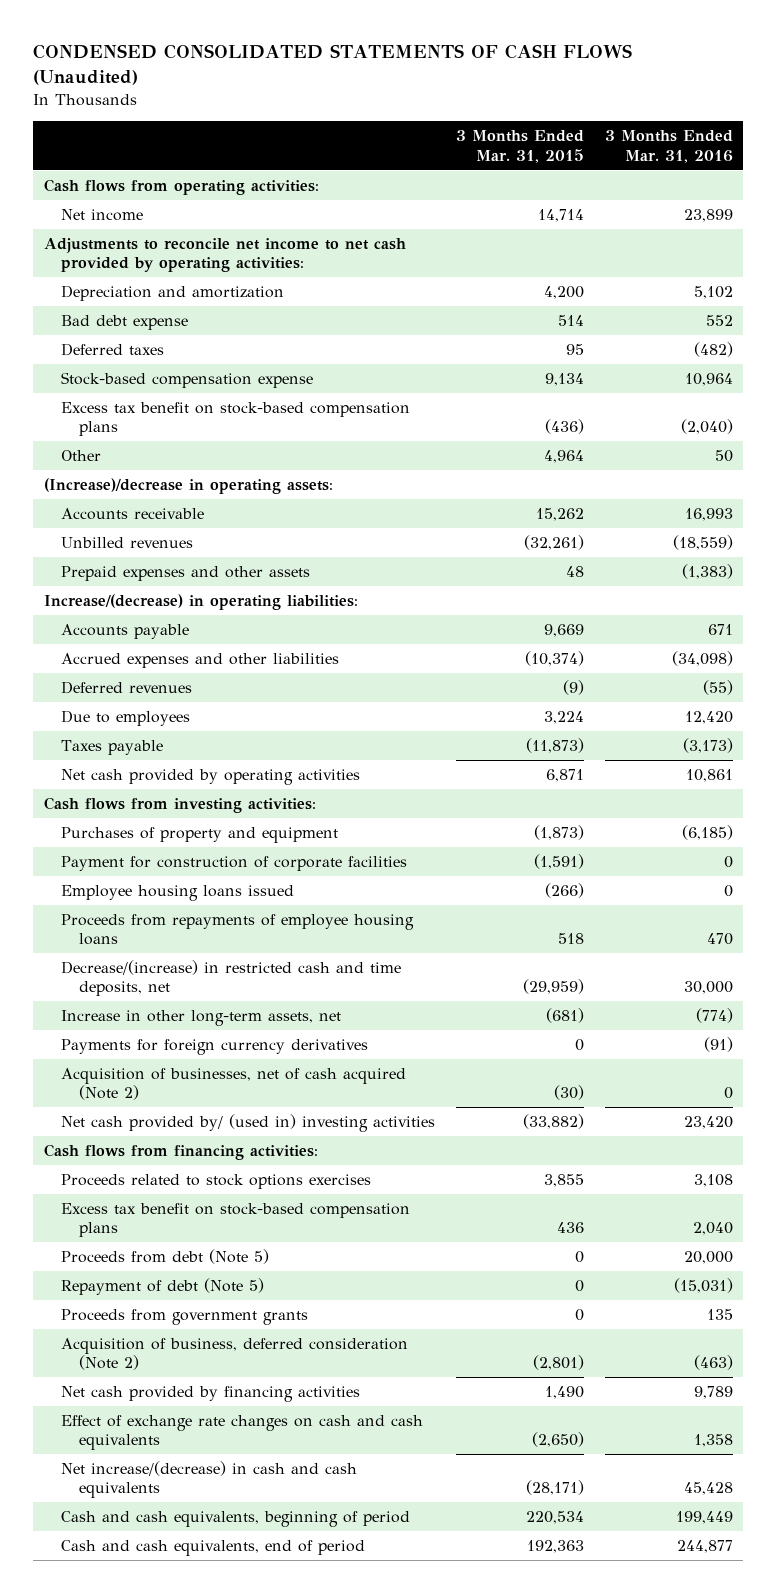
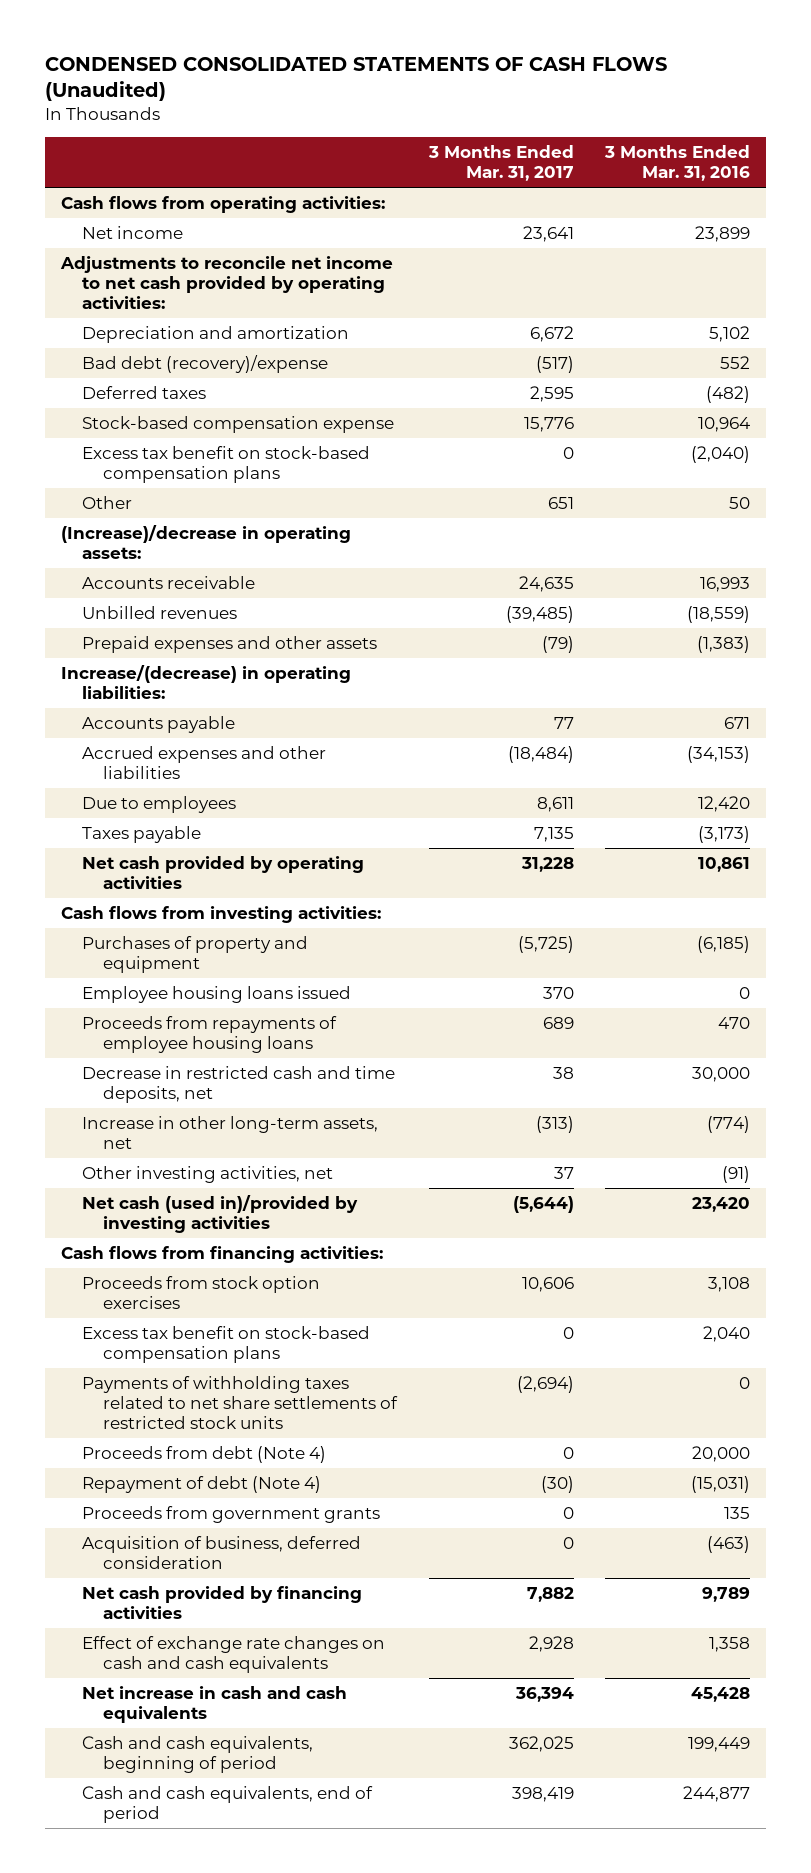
- | 3 Months Ended Mar. 31, 2015 | 3 Months Ended Mar. 31, 2016
+ | 3 Months Ended Mar. 31, 2017 | 3 Months Ended Mar. 31, 2016
- Bad debt expense | 514 | 552
+ Bad debt (recovery)/expense | (517) | 552
- Accrued expenses and other liabilities | (10,374) | (34,098)
- Deferred revenues | (9) | (55)
+ Accrued expenses and other liabilities | (18,484) | (34,153)
- Payment for construction of corporate facilities | (1,591) | 0
- Decrease/(increase) in restricted cash and time deposits, net | (29,959) | 30,000
+ Decrease in restricted cash and time deposits, net | 38 | 30,000
- Payments for foreign currency derivatives | 0 | (91)
- Acquisition of businesses, net of cash acquired (Note 2) | (30) | 0
- Net cash provided by/ (used in) investing activities | (33,882) | 23,420
+ Other investing activities, net | 37 | (91)
+ Net cash (used in)/provided by investing activities | (5,644) | 23,420
- Proceeds related to stock options exercises | 3,855 | 3,108
+ Proceeds from stock option exercises | 10,606 | 3,108
- Proceeds from debt (Note 5) | 0 | 20,000
- Repayment of debt (Note 5) | 0 | (15,031)
+ Payments of withholding taxes related to net share settlements of restricted stock units | (2,694) | 0
+ Proceeds from debt (Note 4) | 0 | 20,000
+ Repayment of debt (Note 4) | (30) | (15,031)
- Acquisition of business, deferred consideration (Note 2) | (2,801) | (463)
+ Acquisition of business, deferred consideration | 0 | (463)
- Net increase/(decrease) in cash and cash equivalents | (28,171) | 45,428
+ Net increase in cash and cash equivalents | 36,394 | 45,428

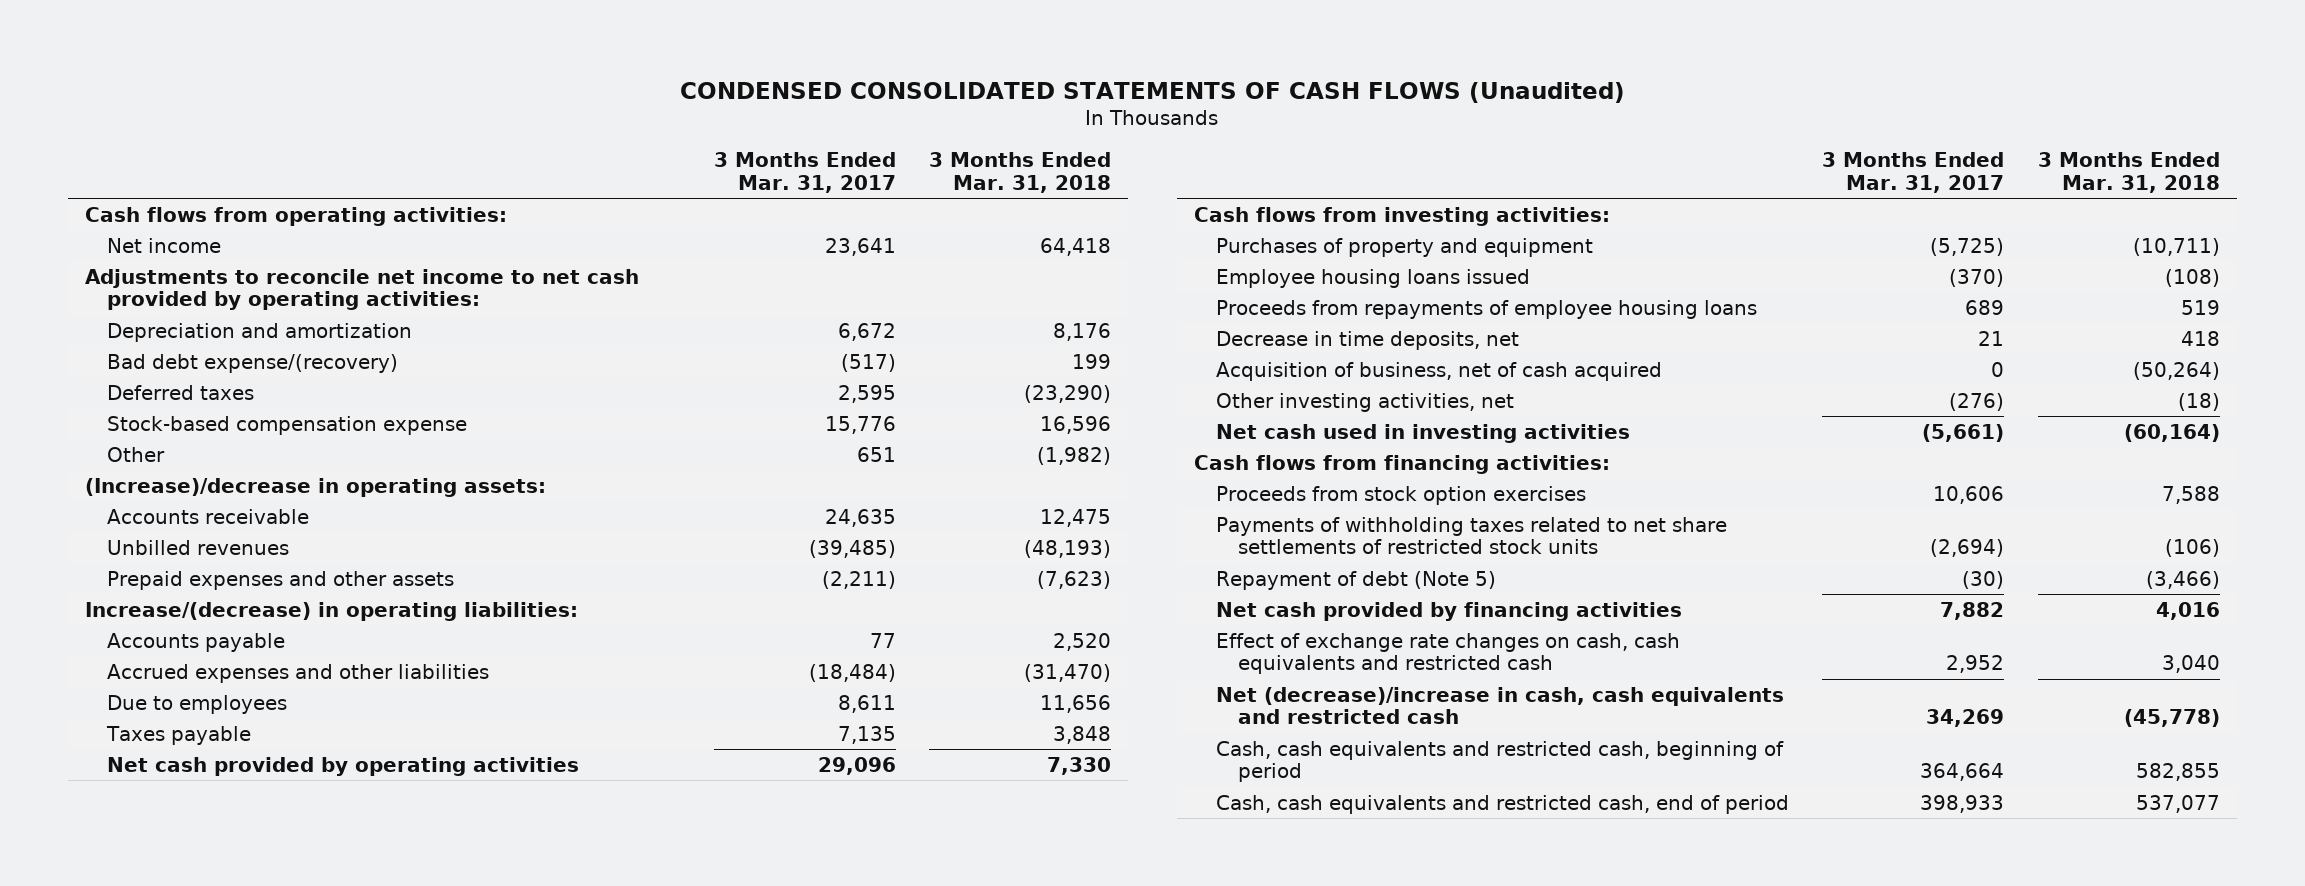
- | 3 Months Ended Mar. 31, 2017 | 3 Months Ended Mar. 31, 2016
+ | 3 Months Ended Mar. 31, 2017 | 3 Months Ended Mar. 31, 2018
- Bad debt (recovery)/expense | (517) | 552
+ Bad debt expense/(recovery) | (517) | 199
- Excess tax benefit on stock-based compensation plans | 0 | (2,040)
- Prepaid expenses and other assets | (79) | (1,383)
+ Prepaid expenses and other assets | (2,211) | (7,623)
- Net cash provided by operating activities | 31,228 | 10,861
+ Net cash provided by operating activities | 29,096 | 7,330
- Employee housing loans issued | 370 | 0
+ Employee housing loans issued | (370) | (108)
- Decrease in restricted cash and time deposits, net | 38 | 30,000
- Increase in other long-term assets, net | (313) | (774)
- Other investing activities, net | 37 | (91)
- Net cash (used in)/provided by investing activities | (5,644) | 23,420
+ Decrease in time deposits, net | 21 | 418
+ Acquisition of business, net of cash acquired | 0 | (50,264)
+ Other investing activities, net | (276) | (18)
+ Net cash used in investing activities | (5,661) | (60,164)
- Excess tax benefit on stock-based compensation plans | 0 | 2,040
- Proceeds from debt (Note 4) | 0 | 20,000
- Repayment of debt (Note 4) | (30) | (15,031)
- Proceeds from government grants | 0 | 135
- Acquisition of business, deferred consideration | 0 | (463)
+ Repayment of debt (Note 5) | (30) | (3,466)
- Effect of exchange rate changes on cash and cash equivalents | 2,928 | 1,358
- Net increase in cash and cash equivalents | 36,394 | 45,428
- Cash and cash equivalents, beginning of period | 362,025 | 199,449
- Cash and cash equivalents, end of period | 398,419 | 244,877
+ Effect of exchange rate changes on cash, cash equivalents and restricted cash | 2,952 | 3,040
+ Net (decrease)/increase in cash, cash equivalents and restricted cash | 34,269 | (45,778)
+ Cash, cash equivalents and restricted cash, beginning of period | 364,664 | 582,855
+ Cash, cash equivalents and restricted cash, end of period | 398,933 | 537,077

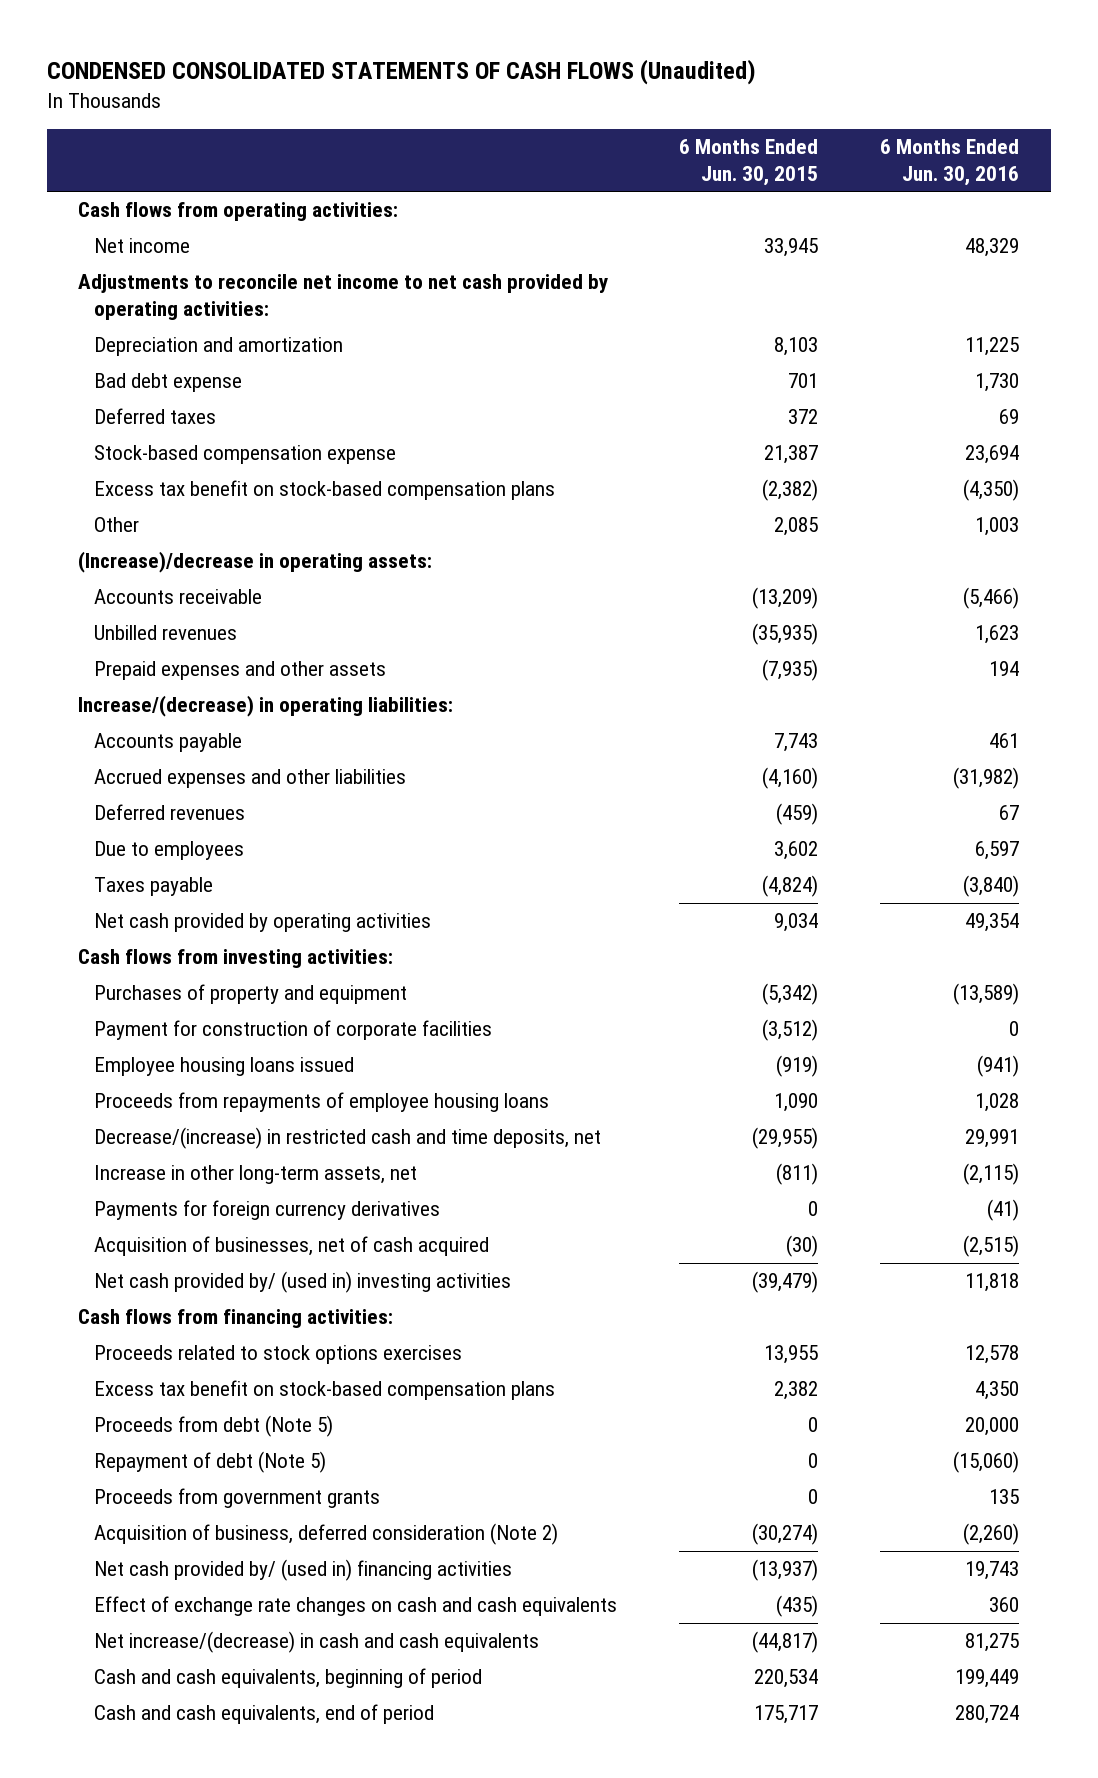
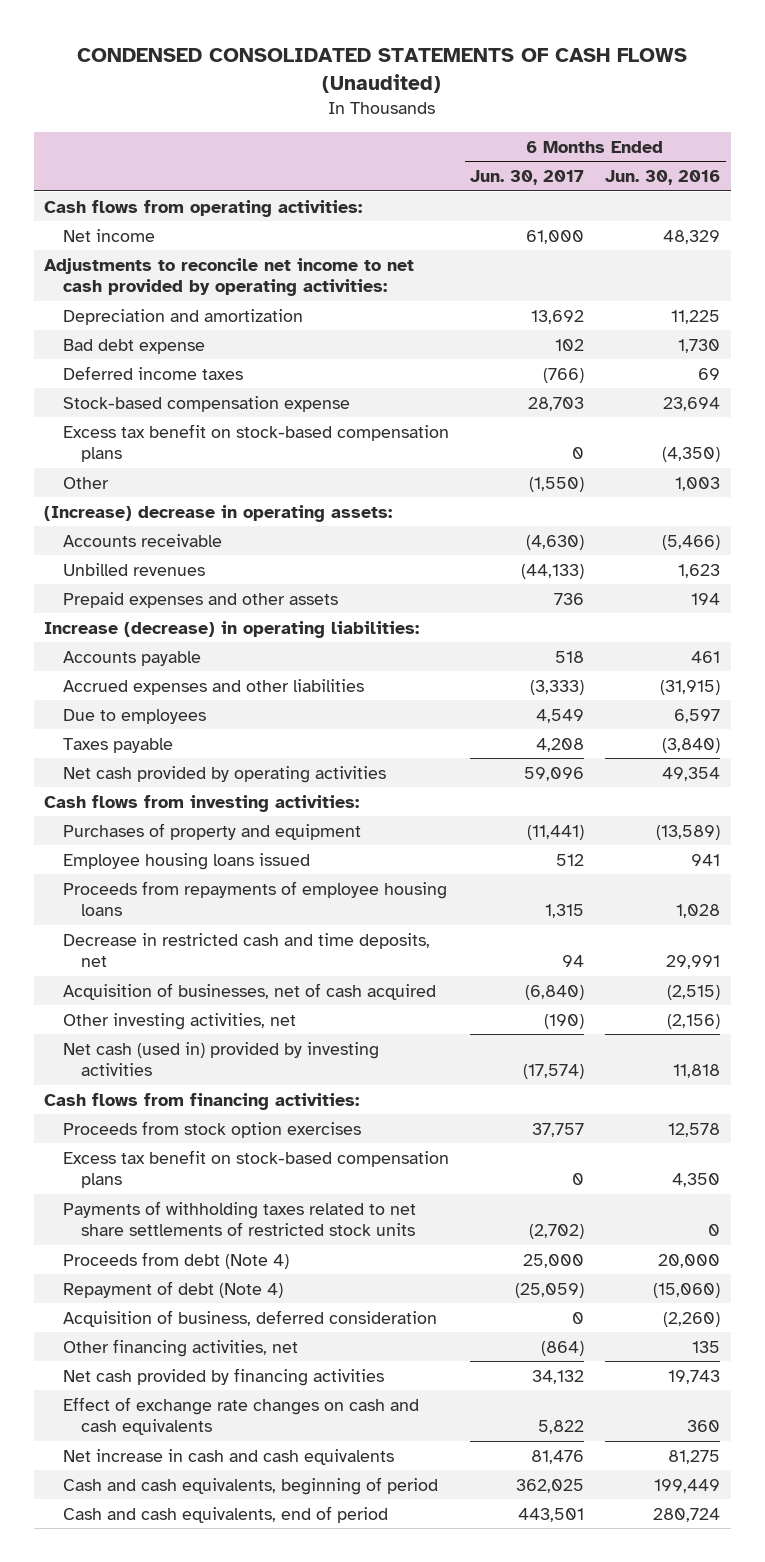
- | 6 Months Ended Jun. 30, 2015 | 6 Months Ended Jun. 30, 2016
+ | 6 Months Ended Jun. 30, 2017 | 6 Months Ended Jun. 30, 2016
- Deferred taxes | 372 | 69
+ Deferred income taxes | (766) | 69
- (Increase)/decrease in operating assets:
+ (Increase) decrease in operating assets:
- Increase/(decrease) in operating liabilities:
+ Increase (decrease) in operating liabilities:
- Accrued expenses and other liabilities | (4,160) | (31,982)
- Deferred revenues | (459) | 67
+ Accrued expenses and other liabilities | (3,333) | (31,915)
- Payment for construction of corporate facilities | (3,512) | 0
- Employee housing loans issued | (919) | (941)
+ Employee housing loans issued | 512 | 941
- Decrease/(increase) in restricted cash and time deposits, net | (29,955) | 29,991
- Increase in other long-term assets, net | (811) | (2,115)
- Payments for foreign currency derivatives | 0 | (41)
+ Decrease in restricted cash and time deposits, net | 94 | 29,991
- Net cash provided by/ (used in) investing activities | (39,479) | 11,818
+ Other investing activities, net | (190) | (2,156)
+ Net cash (used in) provided by investing activities | (17,574) | 11,818
- Proceeds related to stock options exercises | 13,955 | 12,578
+ Proceeds from stock option exercises | 37,757 | 12,578
- Proceeds from debt (Note 5) | 0 | 20,000
- Repayment of debt (Note 5) | 0 | (15,060)
- Proceeds from government grants | 0 | 135
- Acquisition of business, deferred consideration (Note 2) | (30,274) | (2,260)
- Net cash provided by/ (used in) financing activities | (13,937) | 19,743
+ Payments of withholding taxes related to net share settlements of restricted stock units | (2,702) | 0
+ Proceeds from debt (Note 4) | 25,000 | 20,000
+ Repayment of debt (Note 4) | (25,059) | (15,060)
+ Acquisition of business, deferred consideration | 0 | (2,260)
+ Other financing activities, net | (864) | 135
+ Net cash provided by financing activities | 34,132 | 19,743
- Net increase/(decrease) in cash and cash equivalents | (44,817) | 81,275
+ Net increase in cash and cash equivalents | 81,476 | 81,275

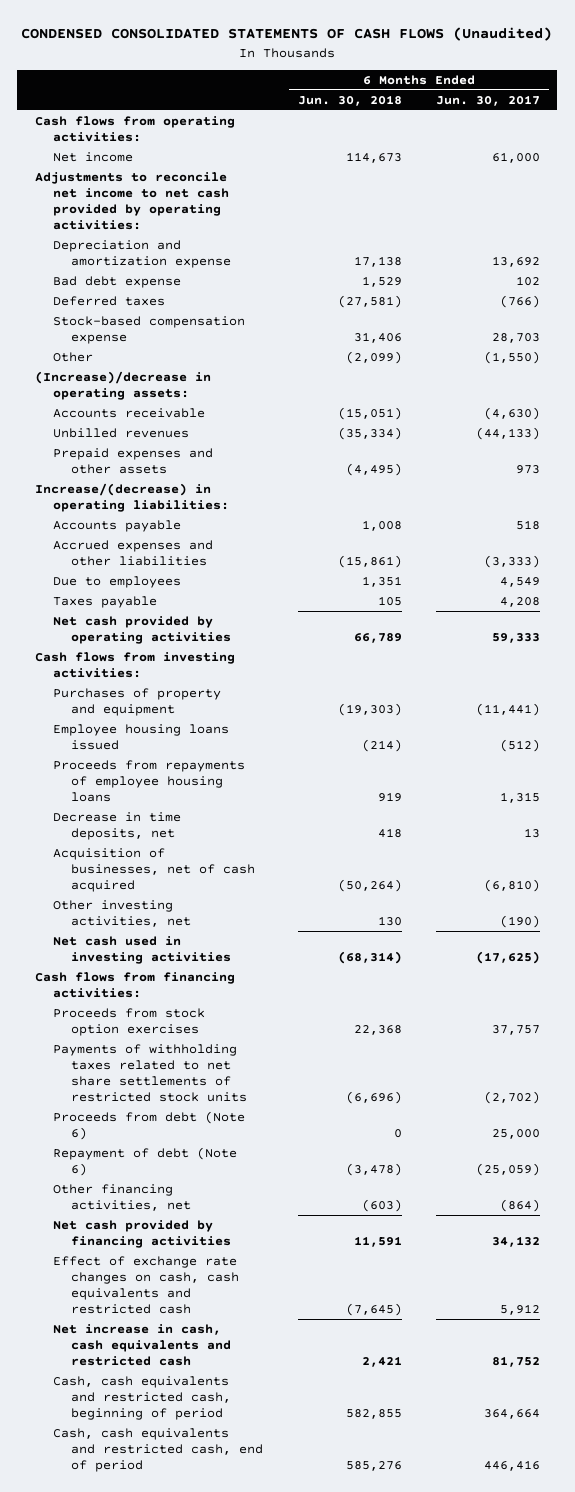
- | 6 Months Ended Jun. 30, 2017 | 6 Months Ended Jun. 30, 2016
+ | 6 Months Ended Jun. 30, 2018 | 6 Months Ended Jun. 30, 2017
- Depreciation and amortization | 13,692 | 11,225
+ Depreciation and amortization expense | 17,138 | 13,692
- Deferred income taxes | (766) | 69
+ Deferred taxes | (27,581) | (766)
- Excess tax benefit on stock-based compensation plans | 0 | (4,350)
- (Increase) decrease in operating assets:
+ (Increase)/decrease in operating assets:
- Prepaid expenses and other assets | 736 | 194
- Increase (decrease) in operating liabilities:
+ Prepaid expenses and other assets | (4,495) | 973
+ Increase/(decrease) in operating liabilities:
- Net cash provided by operating activities | 59,096 | 49,354
+ Net cash provided by operating activities | 66,789 | 59,333
- Employee housing loans issued | 512 | 941
+ Employee housing loans issued | (214) | (512)
- Decrease in restricted cash and time deposits, net | 94 | 29,991
- Acquisition of businesses, net of cash acquired | (6,840) | (2,515)
+ Decrease in time deposits, net | 418 | 13
+ Acquisition of businesses, net of cash acquired | (50,264) | (6,810)
- Net cash (used in) provided by investing activities | (17,574) | 11,818
+ Net cash used in investing activities | (68,314) | (17,625)
- Excess tax benefit on stock-based compensation plans | 0 | 4,350
- Proceeds from debt (Note 4) | 25,000 | 20,000
- Repayment of debt (Note 4) | (25,059) | (15,060)
- Acquisition of business, deferred consideration | 0 | (2,260)
+ Proceeds from debt (Note 6) | 0 | 25,000
+ Repayment of debt (Note 6) | (3,478) | (25,059)
- Effect of exchange rate changes on cash and cash equivalents | 5,822 | 360
- Net increase in cash and cash equivalents | 81,476 | 81,275
- Cash and cash equivalents, beginning of period | 362,025 | 199,449
- Cash and cash equivalents, end of period | 443,501 | 280,724
+ Effect of exchange rate changes on cash, cash equivalents and restricted cash | (7,645) | 5,912
+ Net increase in cash, cash equivalents and restricted cash | 2,421 | 81,752
+ Cash, cash equivalents and restricted cash, beginning of period | 582,855 | 364,664
+ Cash, cash equivalents and restricted cash, end of period | 585,276 | 446,416

